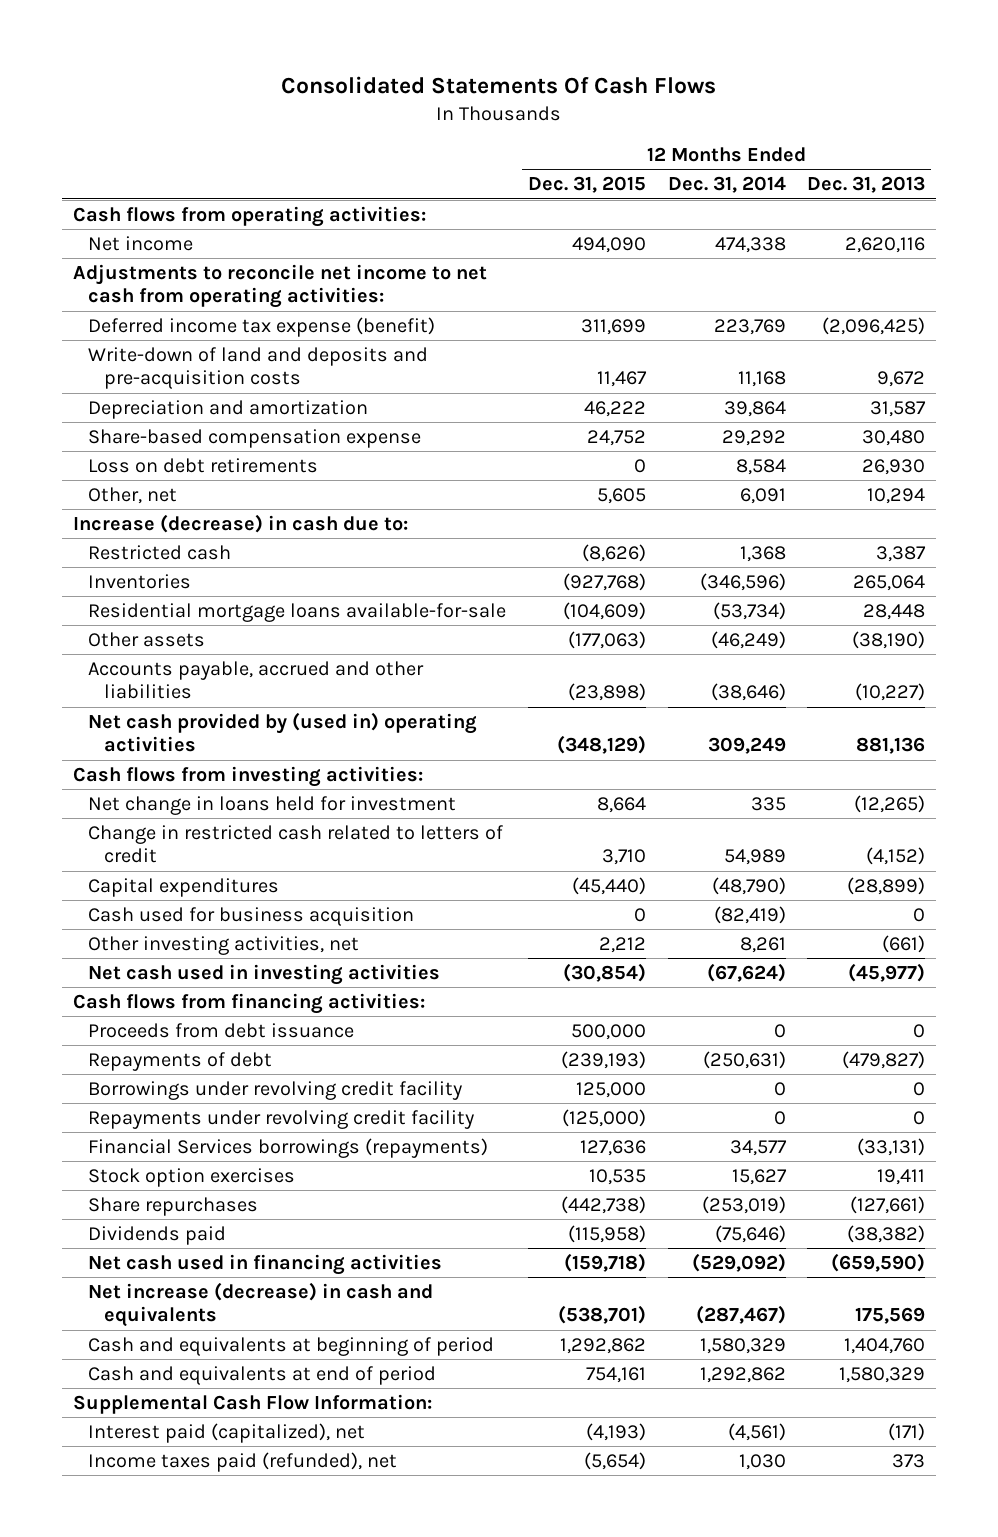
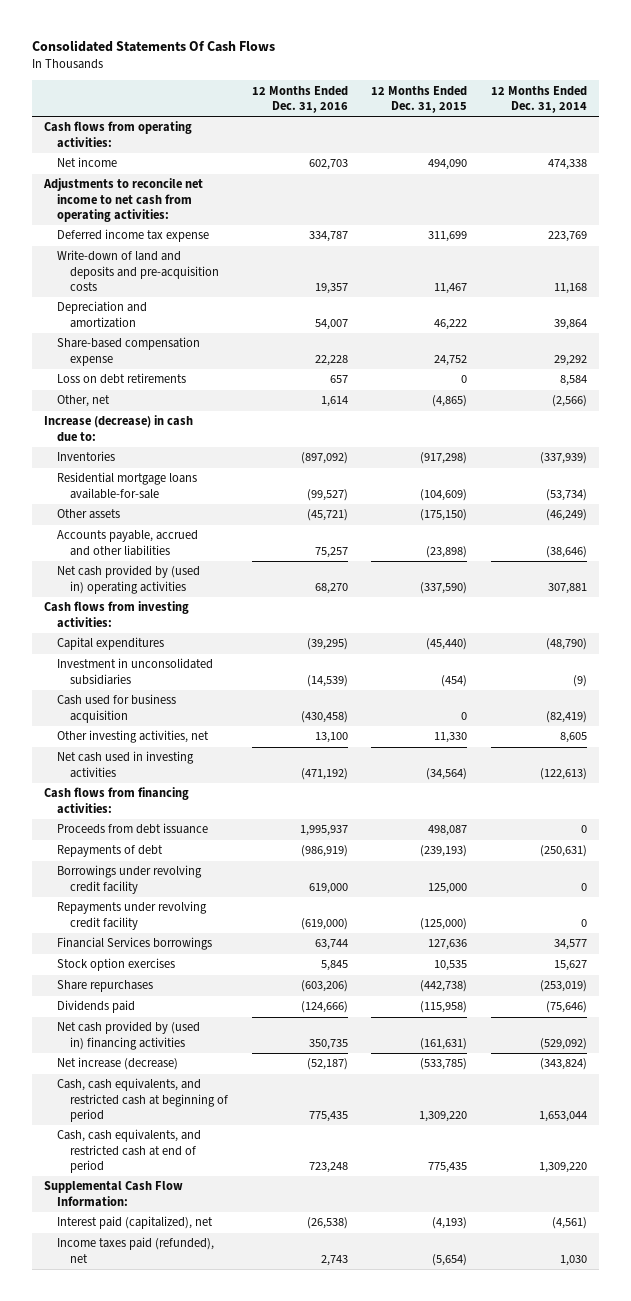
- | 12 Months Ended Dec. 31, 2015 | 12 Months Ended Dec. 31, 2014 | 12 Months Ended Dec. 31, 2013
+ | 12 Months Ended Dec. 31, 2016 | 12 Months Ended Dec. 31, 2015 | 12 Months Ended Dec. 31, 2014
- Deferred income tax expense (benefit) | 311,699 | 223,769 | (2,096,425)
+ Deferred income tax expense | 334,787 | 311,699 | 223,769
- Other, net | 5,605 | 6,091 | 10,294
+ Other, net | 1,614 | (4,865) | (2,566)
- Restricted cash | (8,626) | 1,368 | 3,387
- Inventories | (927,768) | (346,596) | 265,064
+ Inventories | (897,092) | (917,298) | (337,939)
- Other assets | (177,063) | (46,249) | (38,190)
+ Other assets | (45,721) | (175,150) | (46,249)
- Net cash provided by (used in) operating activities | (348,129) | 309,249 | 881,136
+ Net cash provided by (used in) operating activities | 68,270 | (337,590) | 307,881
- Net change in loans held for investment | 8,664 | 335 | (12,265)
- Change in restricted cash related to letters of credit | 3,710 | 54,989 | (4,152)
+ Investment in unconsolidated subsidiaries | (14,539) | (454) | (9)
- Other investing activities, net | 2,212 | 8,261 | (661)
- Net cash used in investing activities | (30,854) | (67,624) | (45,977)
+ Other investing activities, net | 13,100 | 11,330 | 8,605
+ Net cash used in investing activities | (471,192) | (34,564) | (122,613)
- Proceeds from debt issuance | 500,000 | 0 | 0
+ Proceeds from debt issuance | 1,995,937 | 498,087 | 0
- Financial Services borrowings (repayments) | 127,636 | 34,577 | (33,131)
+ Financial Services borrowings | 63,744 | 127,636 | 34,577
- Net cash used in financing activities | (159,718) | (529,092) | (659,590)
- Net increase (decrease) in cash and equivalents | (538,701) | (287,467) | 175,569
- Cash and equivalents at beginning of period | 1,292,862 | 1,580,329 | 1,404,760
- Cash and equivalents at end of period | 754,161 | 1,292,862 | 1,580,329
+ Net cash provided by (used in) financing activities | 350,735 | (161,631) | (529,092)
+ Net increase (decrease) | (52,187) | (533,785) | (343,824)
+ Cash, cash equivalents, and restricted cash at beginning of period | 775,435 | 1,309,220 | 1,653,044
+ Cash, cash equivalents, and restricted cash at end of period | 723,248 | 775,435 | 1,309,220

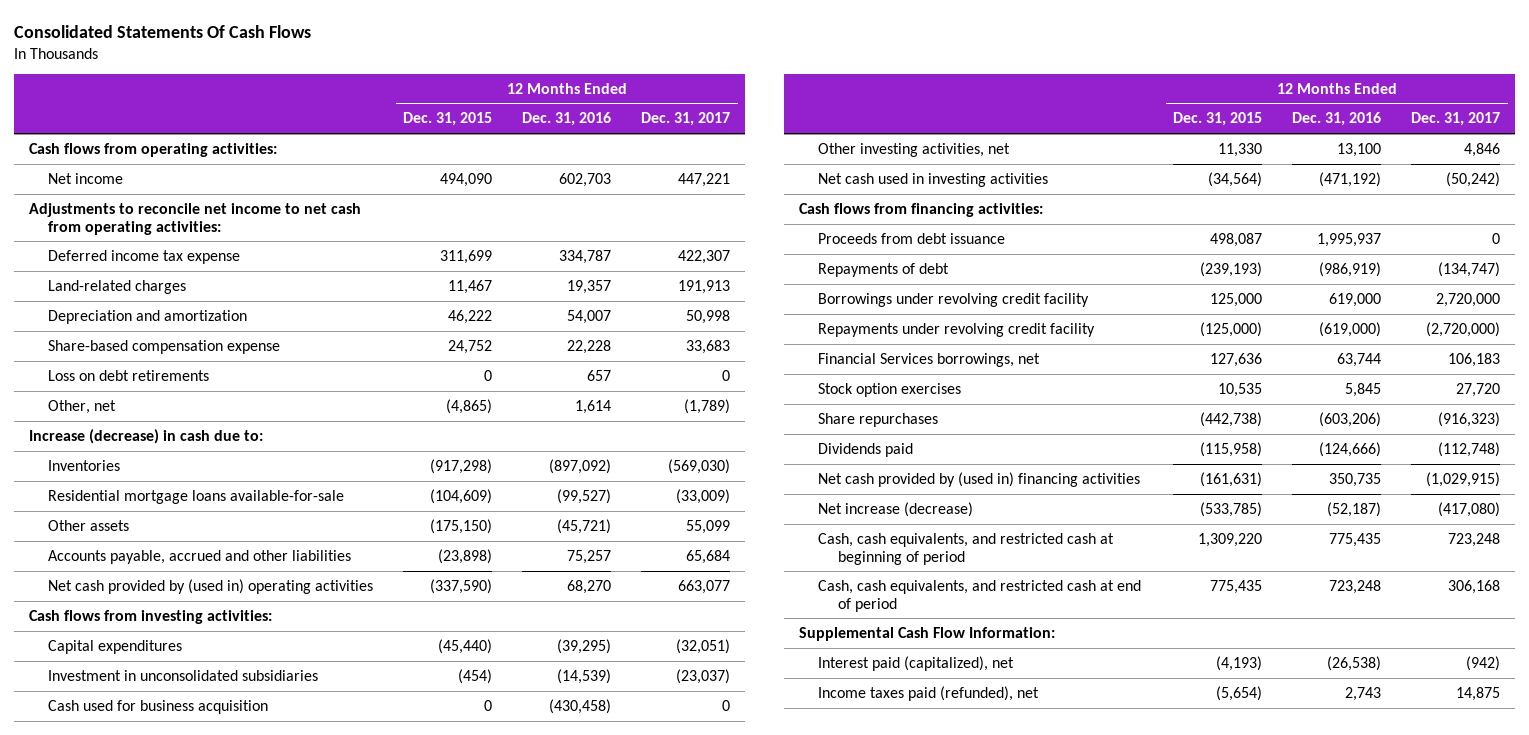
- | 12 Months Ended Dec. 31, 2016 | 12 Months Ended Dec. 31, 2015 | 12 Months Ended Dec. 31, 2014
+ | 12 Months Ended Dec. 31, 2015 | 12 Months Ended Dec. 31, 2016 | 12 Months Ended Dec. 31, 2017
- Write-down of land and deposits and pre-acquisition costs | 19,357 | 11,467 | 11,168
+ Land-related charges | 11,467 | 19,357 | 191,913
- Financial Services borrowings | 63,744 | 127,636 | 34,577
+ Financial Services borrowings, net | 127,636 | 63,744 | 106,183

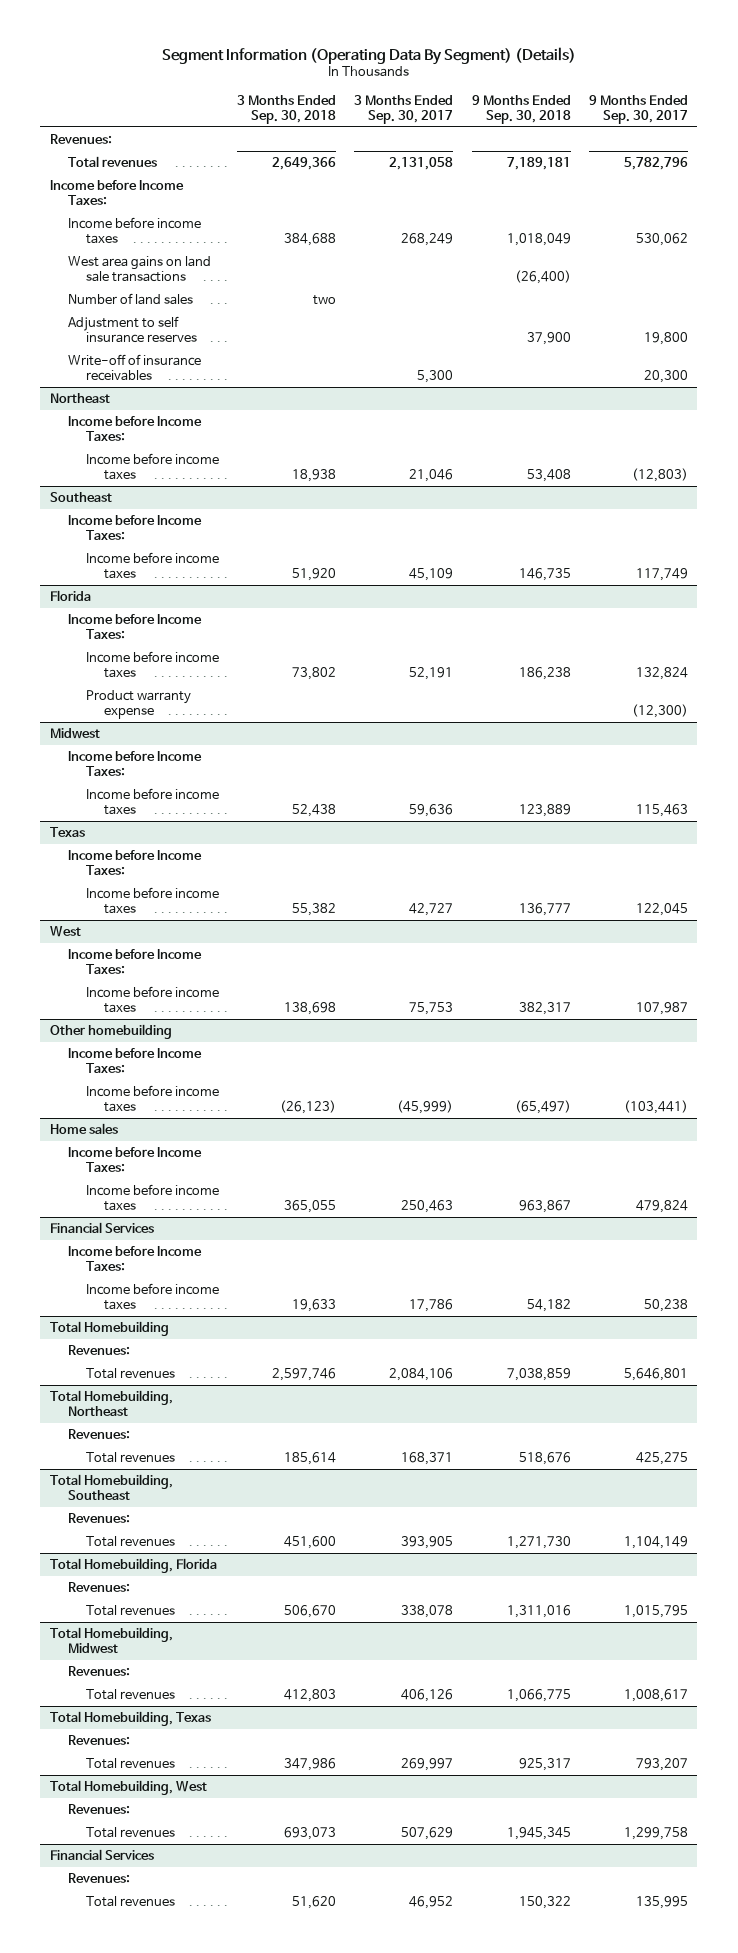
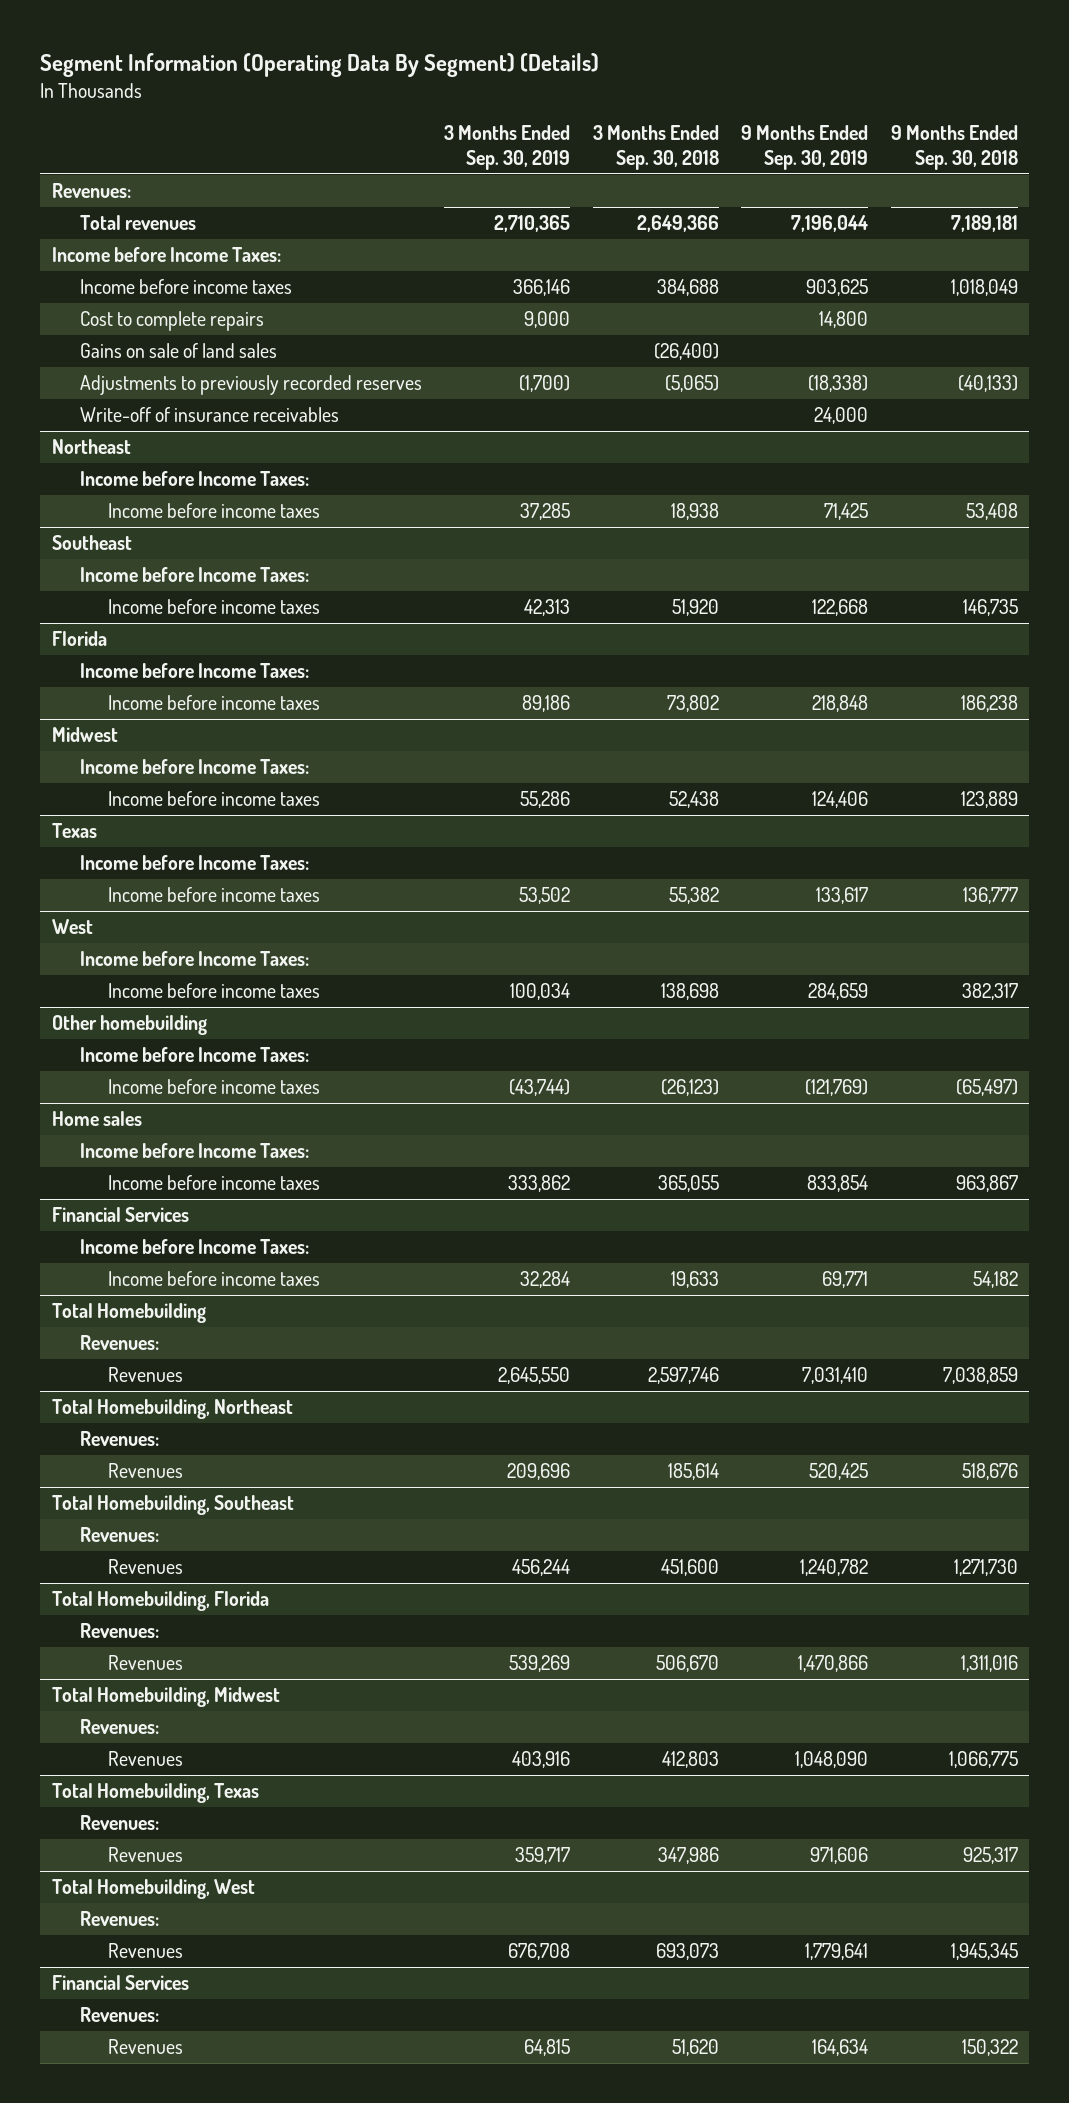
- | 3 Months Ended Sep. 30, 2018 | 3 Months Ended Sep. 30, 2017 | 9 Months Ended Sep. 30, 2018 | 9 Months Ended Sep. 30, 2017
+ | 3 Months Ended Sep. 30, 2019 | 3 Months Ended Sep. 30, 2018 | 9 Months Ended Sep. 30, 2019 | 9 Months Ended Sep. 30, 2018
- West area gains on land sale transactions | | | (26,400) |
- Number of land sales | two | | |
- Adjustment to self insurance reserves | | | 37,900 | 19,800
+ Cost to complete repairs | 9,000 | | 14,800 |
+ Gains on sale of land sales | | (26,400) | |
+ Adjustments to previously recorded reserves | (1,700) | (5,065) | (18,338) | (40,133)
@ Florida
- Product warranty expense | | | | (12,300)
@ Total Homebuilding
- Total revenues | 2,597,746 | 2,084,106 | 7,038,859 | 5,646,801
+ Revenues | 2,645,550 | 2,597,746 | 7,031,410 | 7,038,859
@ Total Homebuilding, Northeast
- Total revenues | 185,614 | 168,371 | 518,676 | 425,275
+ Revenues | 209,696 | 185,614 | 520,425 | 518,676
@ Total Homebuilding, Southeast
- Total revenues | 451,600 | 393,905 | 1,271,730 | 1,104,149
+ Revenues | 456,244 | 451,600 | 1,240,782 | 1,271,730
@ Total Homebuilding, Florida
- Total revenues | 506,670 | 338,078 | 1,311,016 | 1,015,795
+ Revenues | 539,269 | 506,670 | 1,470,866 | 1,311,016
@ Total Homebuilding, Midwest
- Total revenues | 412,803 | 406,126 | 1,066,775 | 1,008,617
+ Revenues | 403,916 | 412,803 | 1,048,090 | 1,066,775
@ Total Homebuilding, Texas
- Total revenues | 347,986 | 269,997 | 925,317 | 793,207
+ Revenues | 359,717 | 347,986 | 971,606 | 925,317
@ Total Homebuilding, West
- Total revenues | 693,073 | 507,629 | 1,945,345 | 1,299,758
+ Revenues | 676,708 | 693,073 | 1,779,641 | 1,945,345
@ Financial Services
- Total revenues | 51,620 | 46,952 | 150,322 | 135,995
+ Revenues | 64,815 | 51,620 | 164,634 | 150,322

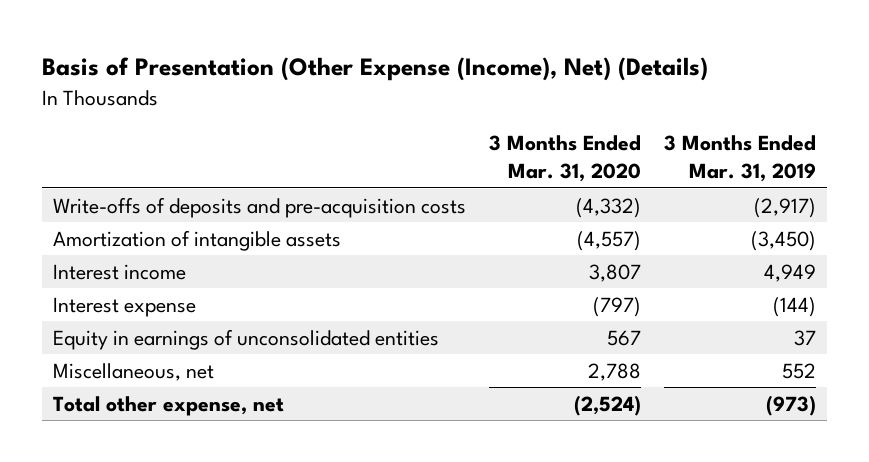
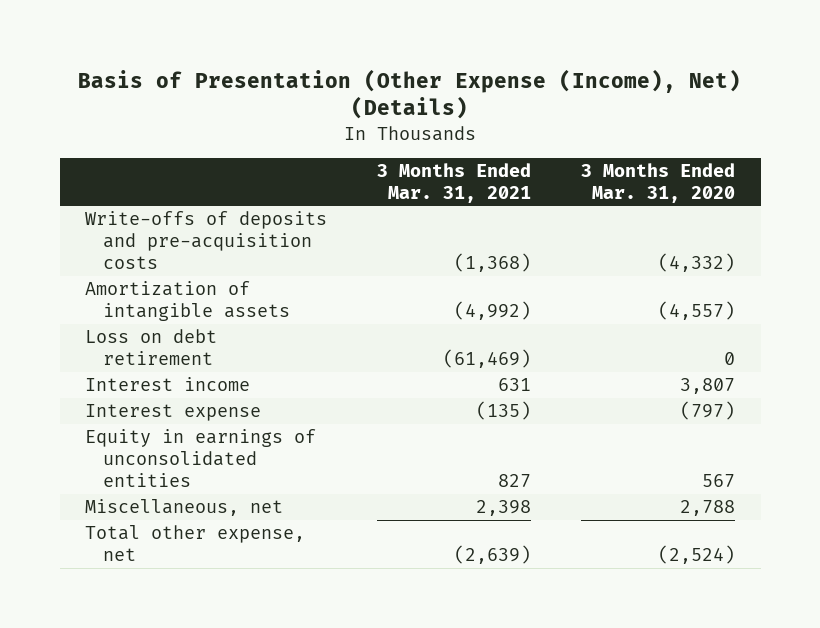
- | 3 Months Ended Mar. 31, 2020 | 3 Months Ended Mar. 31, 2019
+ | 3 Months Ended Mar. 31, 2021 | 3 Months Ended Mar. 31, 2020
+ Loss on debt retirement | (61,469) | 0

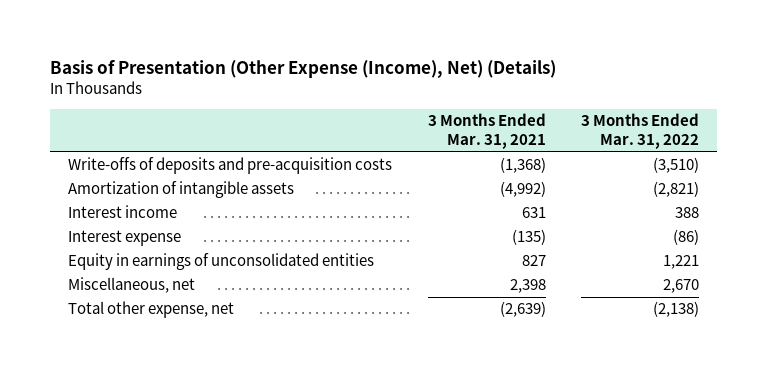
- | 3 Months Ended Mar. 31, 2021 | 3 Months Ended Mar. 31, 2020
+ | 3 Months Ended Mar. 31, 2021 | 3 Months Ended Mar. 31, 2022
- Loss on debt retirement | (61,469) | 0

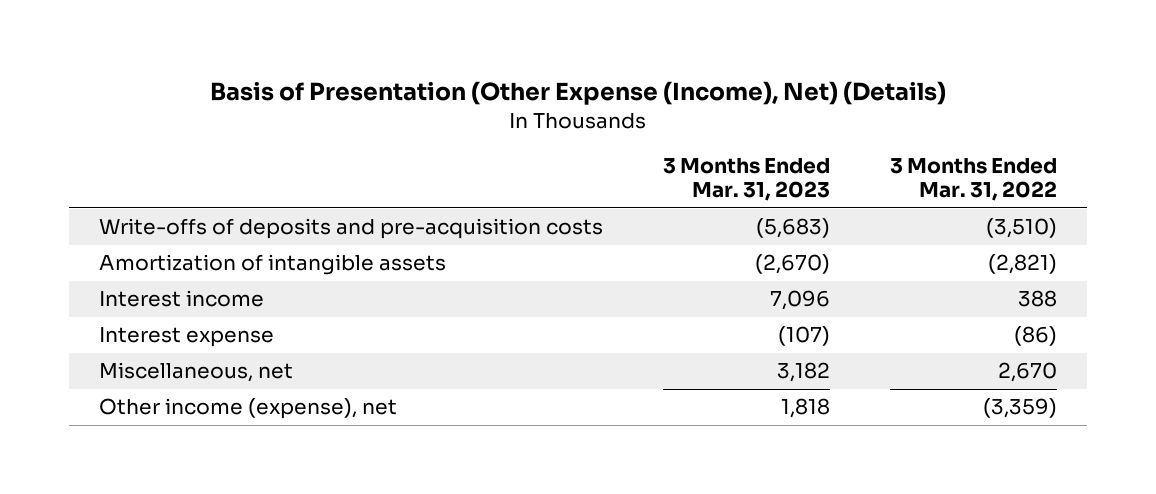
- | 3 Months Ended Mar. 31, 2021 | 3 Months Ended Mar. 31, 2022
+ | 3 Months Ended Mar. 31, 2023 | 3 Months Ended Mar. 31, 2022
- Equity in earnings of unconsolidated entities | 827 | 1,221
- Total other expense, net | (2,639) | (2,138)
+ Other income (expense), net | 1,818 | (3,359)

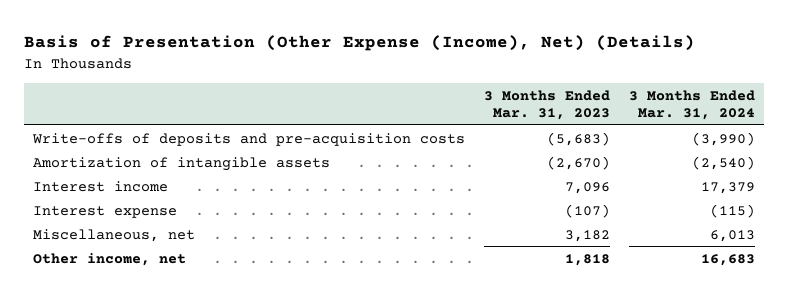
- | 3 Months Ended Mar. 31, 2023 | 3 Months Ended Mar. 31, 2022
+ | 3 Months Ended Mar. 31, 2023 | 3 Months Ended Mar. 31, 2024
- Other income (expense), net | 1,818 | (3,359)
+ Other income, net | 1,818 | 16,683

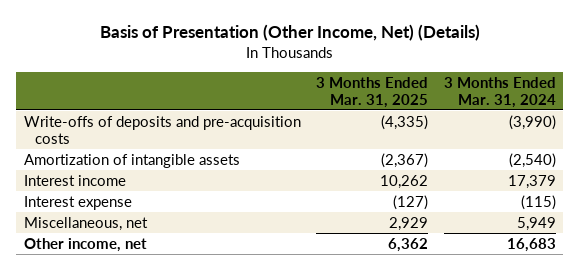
- Basis of Presentation (Other Expense (Income), Net) (Details)
+ Basis of Presentation (Other Income, Net) (Details)
- | 3 Months Ended Mar. 31, 2023 | 3 Months Ended Mar. 31, 2024
+ | 3 Months Ended Mar. 31, 2025 | 3 Months Ended Mar. 31, 2024
- Miscellaneous, net | 3,182 | 6,013
+ Miscellaneous, net | 2,929 | 5,949

